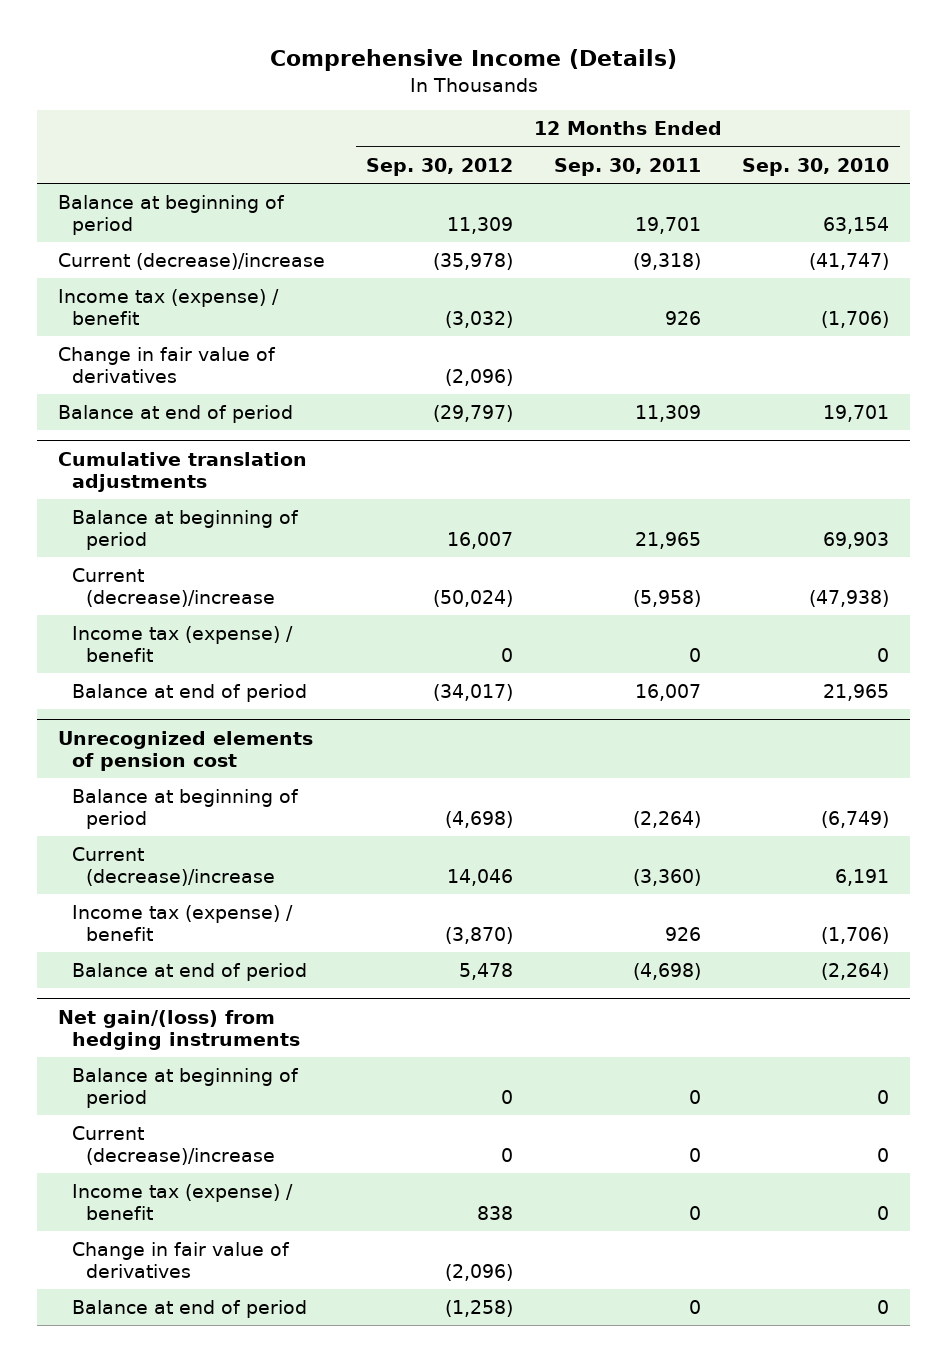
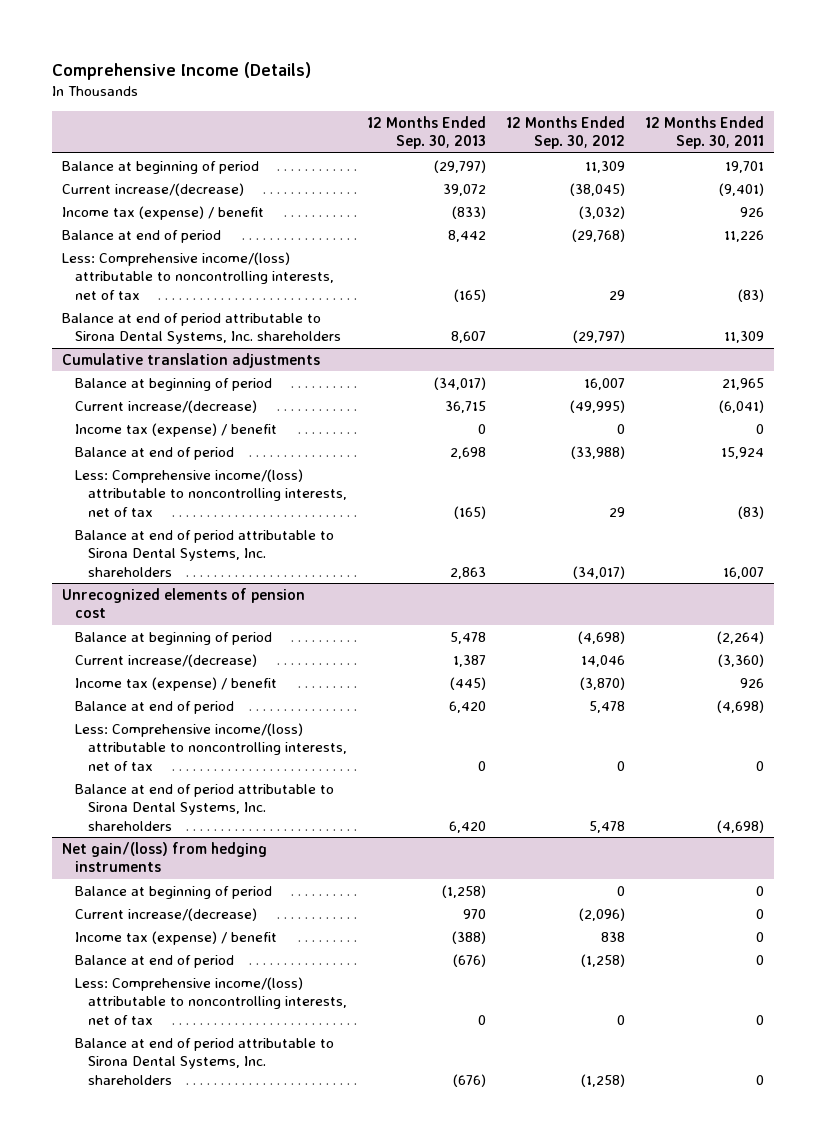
- | 12 Months Ended Sep. 30, 2012 | 12 Months Ended Sep. 30, 2011 | 12 Months Ended Sep. 30, 2010
+ | 12 Months Ended Sep. 30, 2013 | 12 Months Ended Sep. 30, 2012 | 12 Months Ended Sep. 30, 2011
- Current (decrease)/increase | (35,978) | (9,318) | (41,747)
+ Current increase/(decrease) | 39,072 | (38,045) | (9,401)
- Change in fair value of derivatives | (2,096) | |
- Balance at end of period | (29,797) | 11,309 | 19,701
+ Balance at end of period | 8,442 | (29,768) | 11,226
+ Less: Comprehensive income/(loss) attributable to noncontrolling interests, net of tax | (165) | 29 | (83)
+ Balance at end of period attributable to Sirona Dental Systems, Inc. shareholders | 8,607 | (29,797) | 11,309
@ Cumulative translation adjustments
- Current (decrease)/increase | (50,024) | (5,958) | (47,938)
+ Current increase/(decrease) | 36,715 | (49,995) | (6,041)
- Balance at end of period | (34,017) | 16,007 | 21,965
+ Balance at end of period | 2,698 | (33,988) | 15,924
+ Less: Comprehensive income/(loss) attributable to noncontrolling interests, net of tax | (165) | 29 | (83)
+ Balance at end of period attributable to Sirona Dental Systems, Inc. shareholders | 2,863 | (34,017) | 16,007
@ Unrecognized elements of pension cost
- Current (decrease)/increase | 14,046 | (3,360) | 6,191
+ Current increase/(decrease) | 1,387 | 14,046 | (3,360)
+ Less: Comprehensive income/(loss) attributable to noncontrolling interests, net of tax | 0 | 0 | 0
+ Balance at end of period attributable to Sirona Dental Systems, Inc. shareholders | 6,420 | 5,478 | (4,698)
@ Net gain/(loss) from hedging instruments
- Current (decrease)/increase | 0 | 0 | 0
+ Current increase/(decrease) | 970 | (2,096) | 0
- Change in fair value of derivatives | (2,096) | |
+ Less: Comprehensive income/(loss) attributable to noncontrolling interests, net of tax | 0 | 0 | 0
+ Balance at end of period attributable to Sirona Dental Systems, Inc. shareholders | (676) | (1,258) | 0

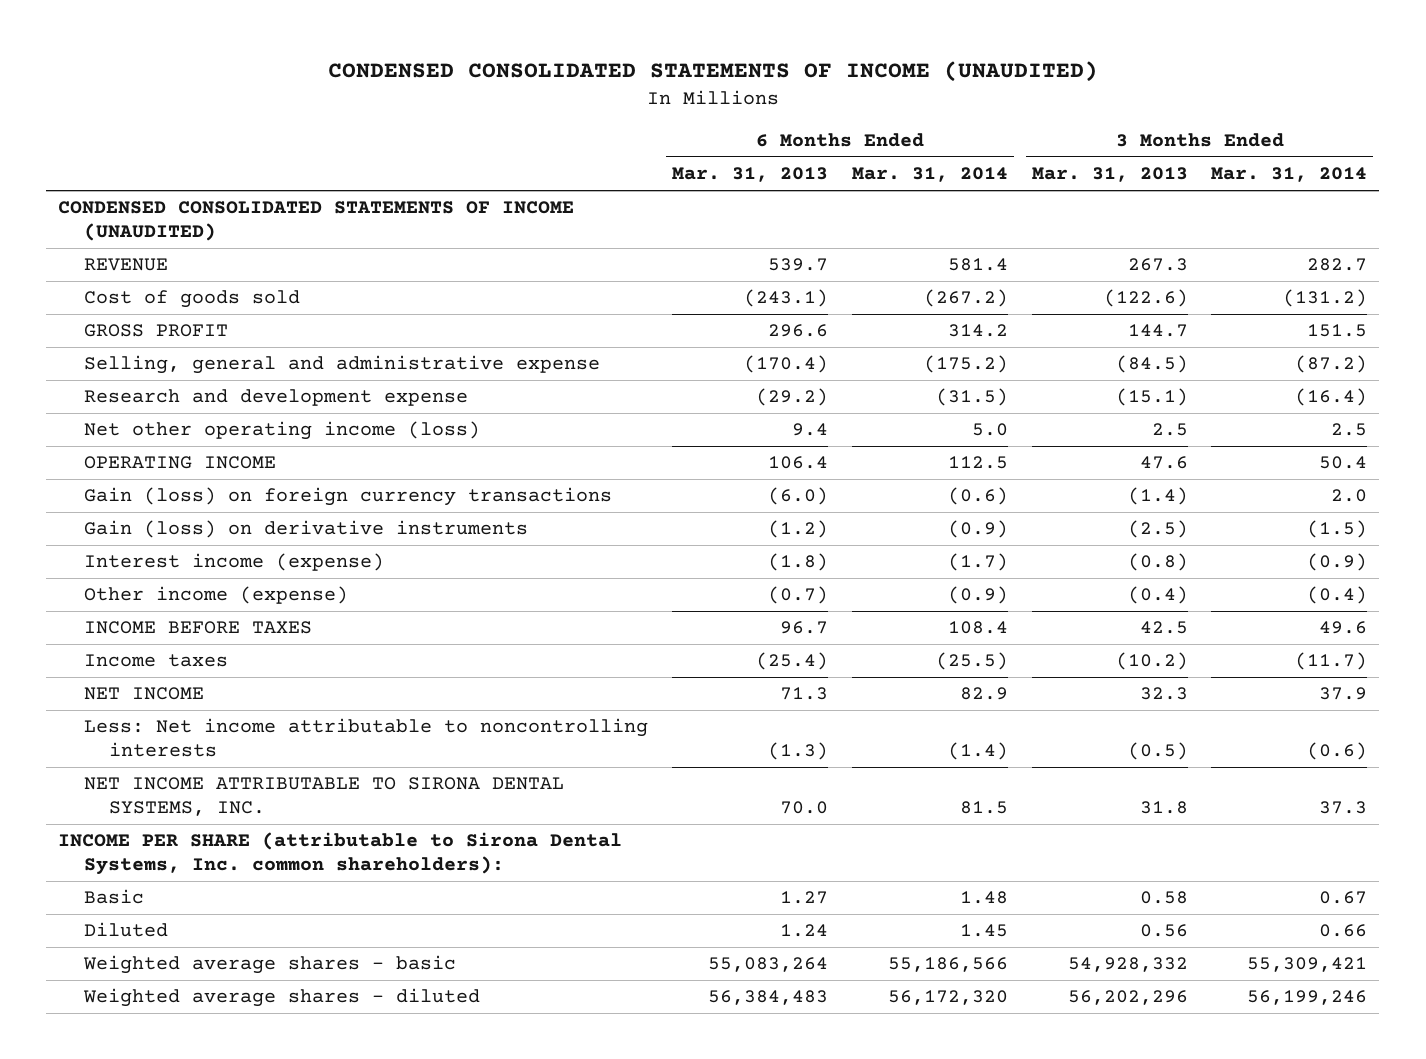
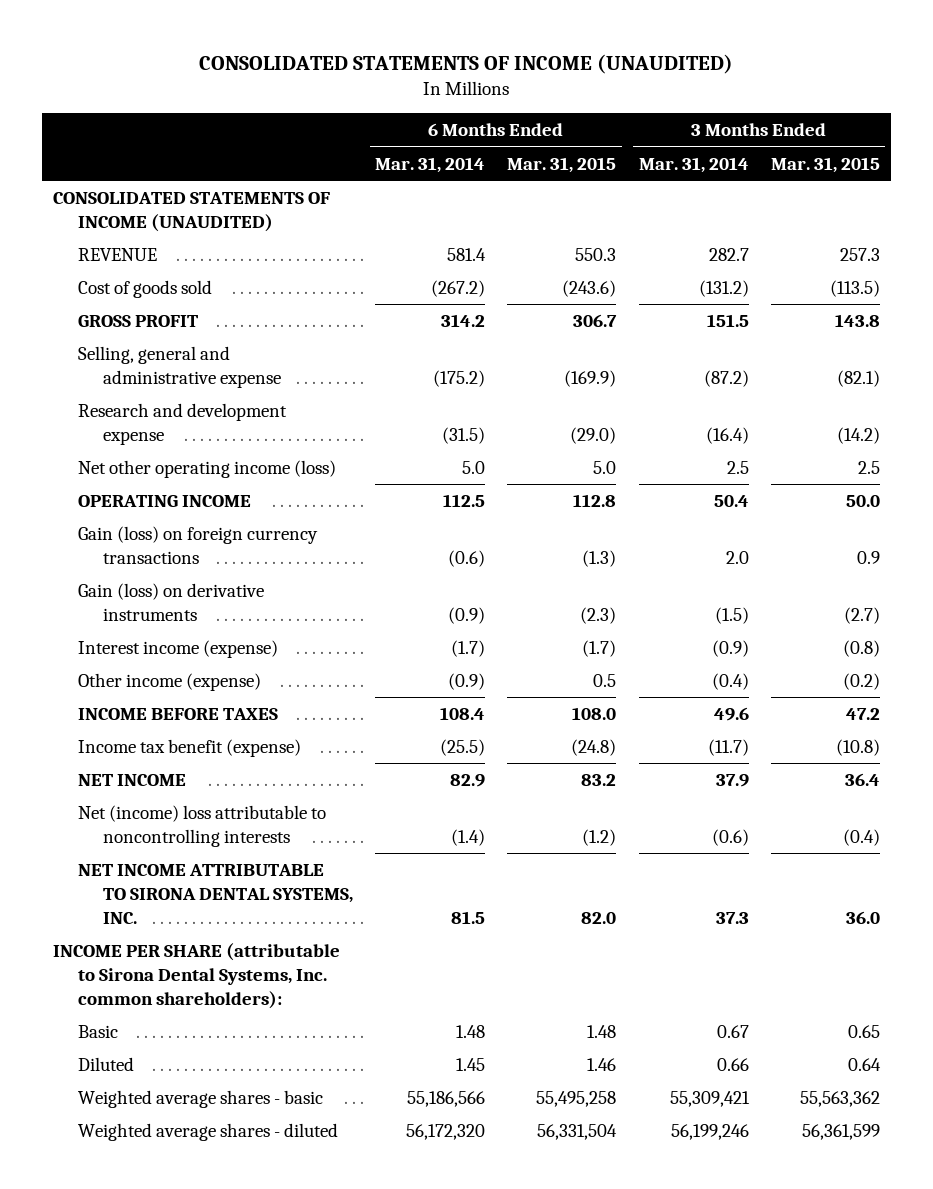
- CONDENSED CONSOLIDATED STATEMENTS OF INCOME (UNAUDITED)
+ CONSOLIDATED STATEMENTS OF INCOME (UNAUDITED)
- | 6 Months Ended Mar. 31, 2013 | 6 Months Ended Mar. 31, 2014 | 3 Months Ended Mar. 31, 2013 | 3 Months Ended Mar. 31, 2014
+ | 6 Months Ended Mar. 31, 2014 | 6 Months Ended Mar. 31, 2015 | 3 Months Ended Mar. 31, 2014 | 3 Months Ended Mar. 31, 2015
- CONDENSED CONSOLIDATED STATEMENTS OF INCOME (UNAUDITED)
+ CONSOLIDATED STATEMENTS OF INCOME (UNAUDITED)
- Income taxes | (25.4) | (25.5) | (10.2) | (11.7)
+ Income tax benefit (expense) | (25.5) | (24.8) | (11.7) | (10.8)
- Less: Net income attributable to noncontrolling interests | (1.3) | (1.4) | (0.5) | (0.6)
+ Net (income) loss attributable to noncontrolling interests | (1.4) | (1.2) | (0.6) | (0.4)

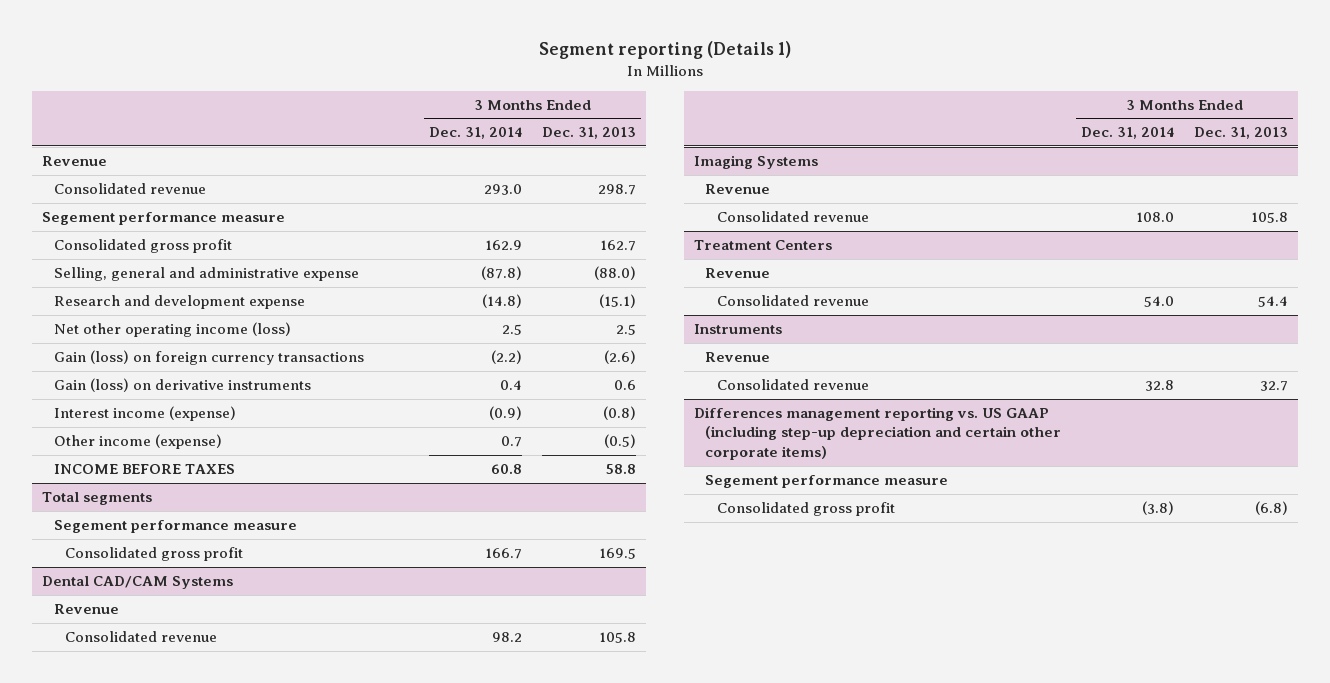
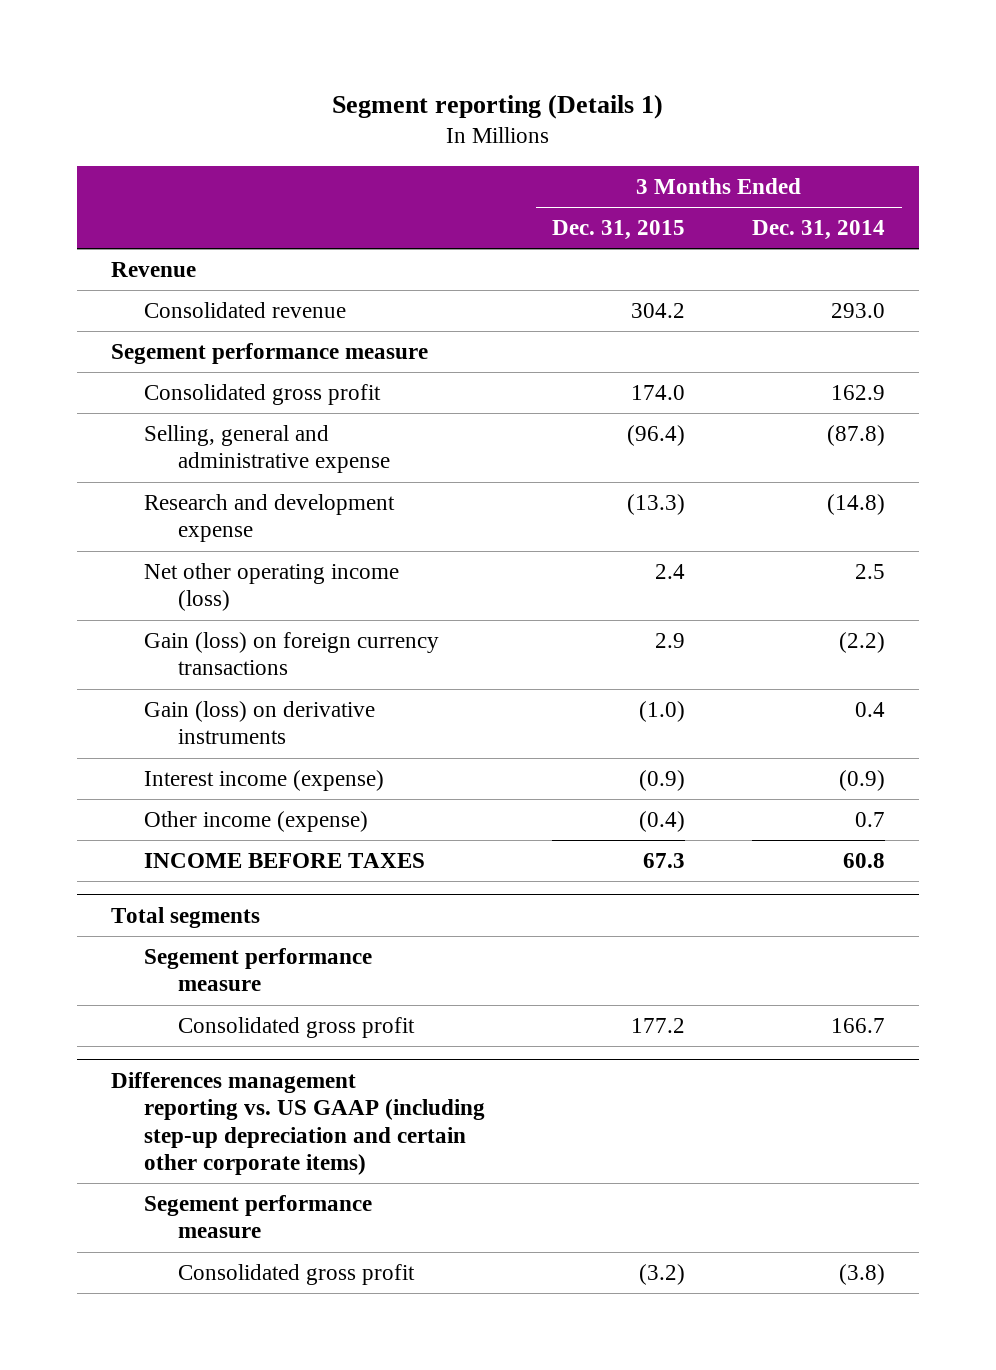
- | 3 Months Ended Dec. 31, 2014 | 3 Months Ended Dec. 31, 2013
+ | 3 Months Ended Dec. 31, 2015 | 3 Months Ended Dec. 31, 2014
- Dental CAD/CAM Systems
- Revenue
- Consolidated revenue | 98.2 | 105.8
- Imaging Systems
- Revenue
- Consolidated revenue | 108.0 | 105.8
- Treatment Centers
- Revenue
- Consolidated revenue | 54.0 | 54.4
- Instruments
- Revenue
- Consolidated revenue | 32.8 | 32.7

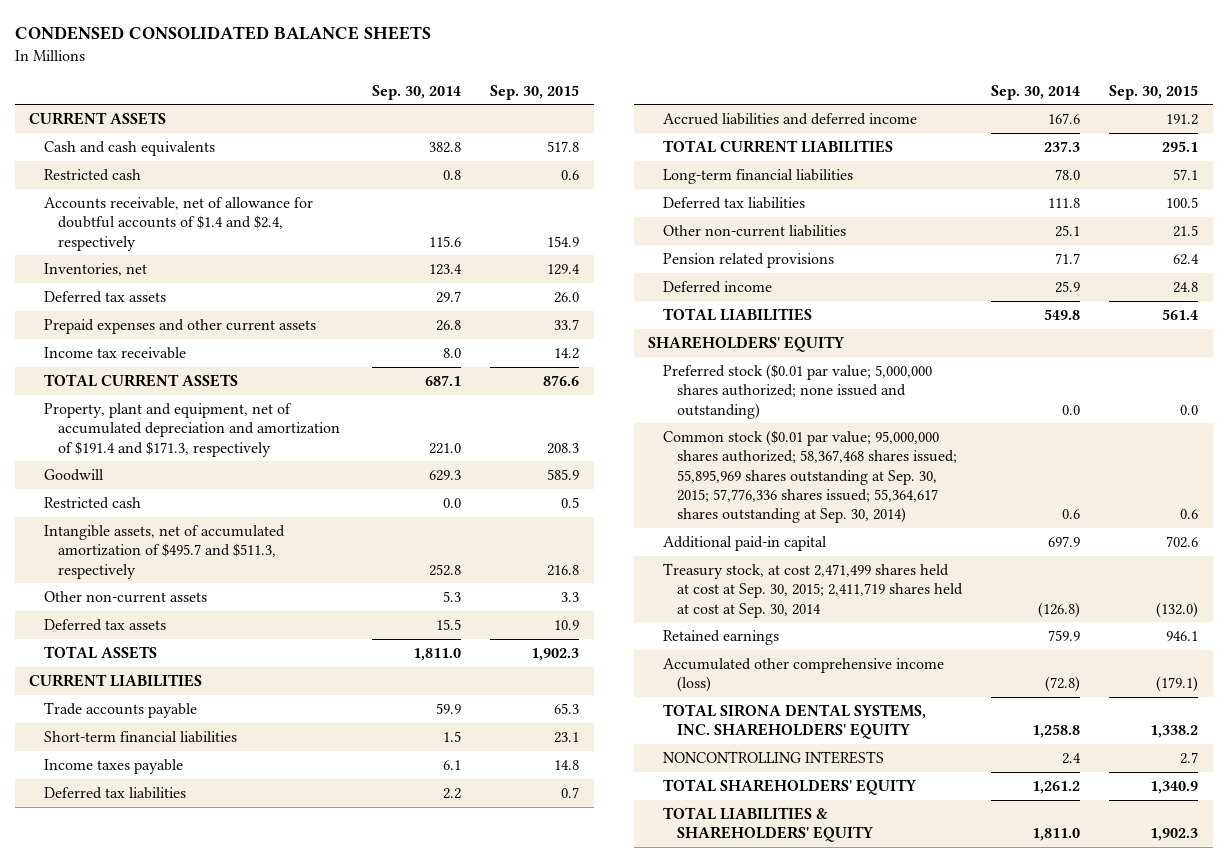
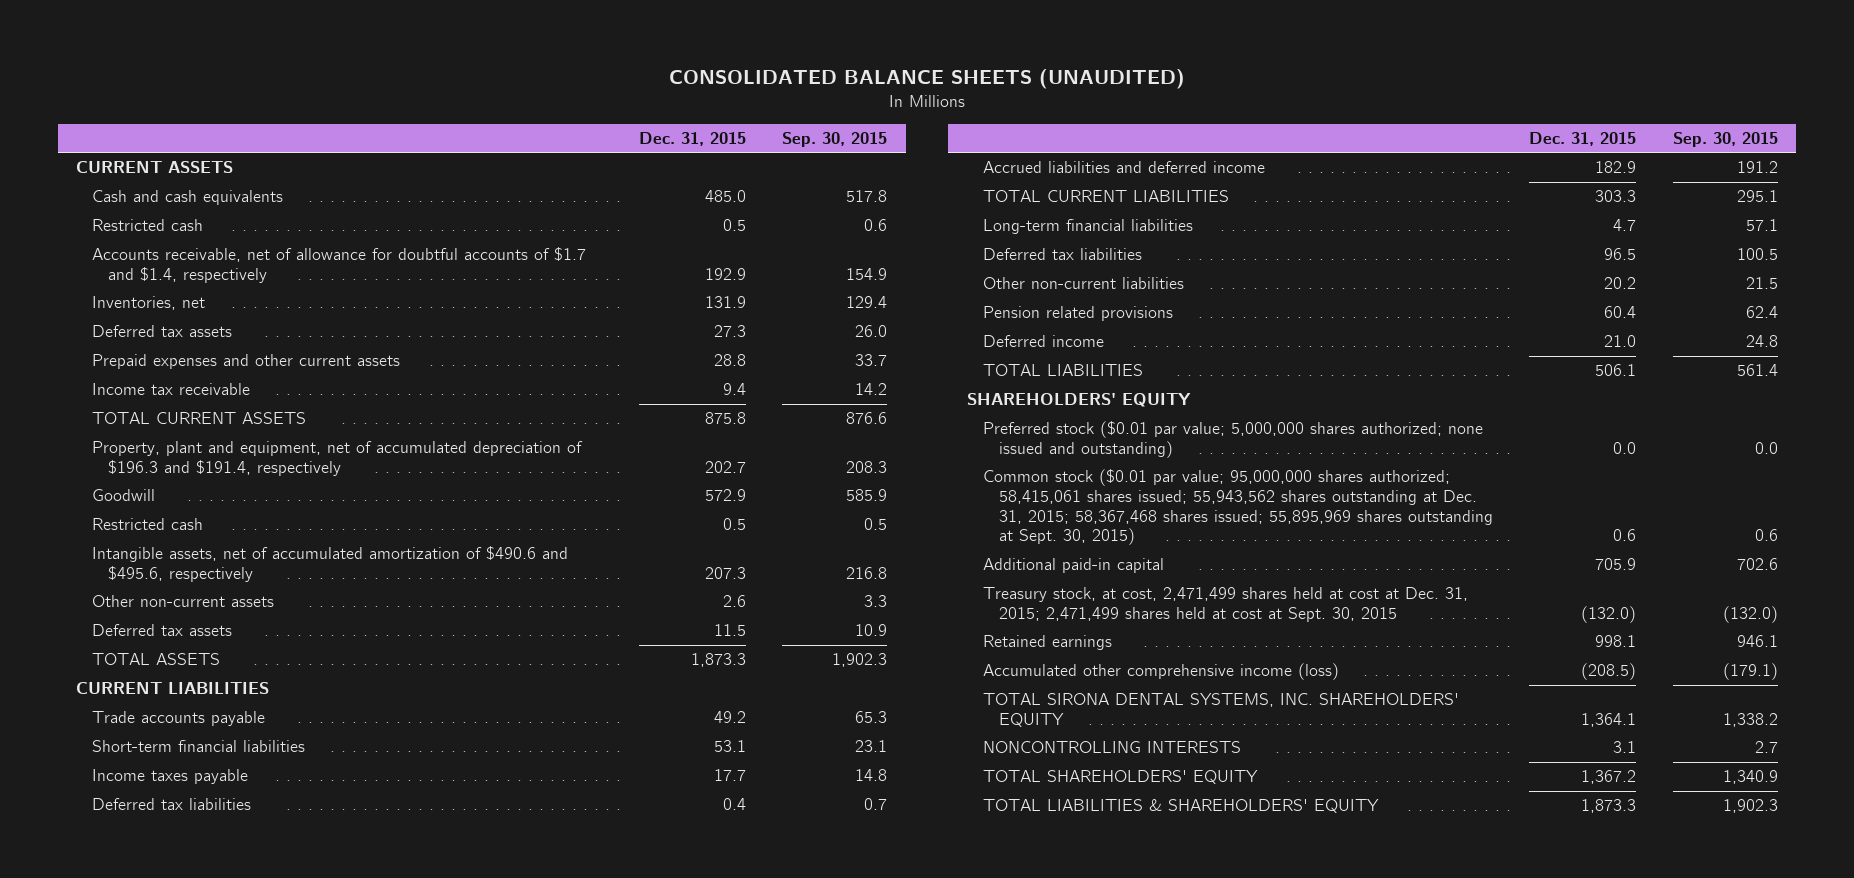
- CONDENSED CONSOLIDATED BALANCE SHEETS
+ CONSOLIDATED BALANCE SHEETS (UNAUDITED)
- | Sep. 30, 2014 | Sep. 30, 2015
+ | Dec. 31, 2015 | Sep. 30, 2015
- Accounts receivable, net of allowance for doubtful accounts of $1.4 and $2.4, respectively | 115.6 | 154.9
+ Accounts receivable, net of allowance for doubtful accounts of $1.7 and $1.4, respectively | 192.9 | 154.9
- Property, plant and equipment, net of accumulated depreciation and amortization of $191.4 and $171.3, respectively | 221.0 | 208.3
+ Property, plant and equipment, net of accumulated depreciation of $196.3 and $191.4, respectively | 202.7 | 208.3
- Intangible assets, net of accumulated amortization of $495.7 and $511.3, respectively | 252.8 | 216.8
+ Intangible assets, net of accumulated amortization of $490.6 and $495.6, respectively | 207.3 | 216.8
- Common stock ($0.01 par value; 95,000,000 shares authorized; 58,367,468 shares issued; 55,895,969 shares outstanding at Sep. 30, 2015; 57,776,336 shares issued; 55,364,617 shares outstanding at Sep. 30, 2014) | 0.6 | 0.6
+ Common stock ($0.01 par value; 95,000,000 shares authorized; 58,415,061 shares issued; 55,943,562 shares outstanding at Dec. 31, 2015; 58,367,468 shares issued; 55,895,969 shares outstanding at Sept. 30, 2015) | 0.6 | 0.6
- Treasury stock, at cost 2,471,499 shares held at cost at Sep. 30, 2015; 2,411,719 shares held at cost at Sep. 30, 2014 | (126.8) | (132.0)
+ Treasury stock, at cost, 2,471,499 shares held at cost at Dec. 31, 2015; 2,471,499 shares held at cost at Sept. 30, 2015 | (132.0) | (132.0)

